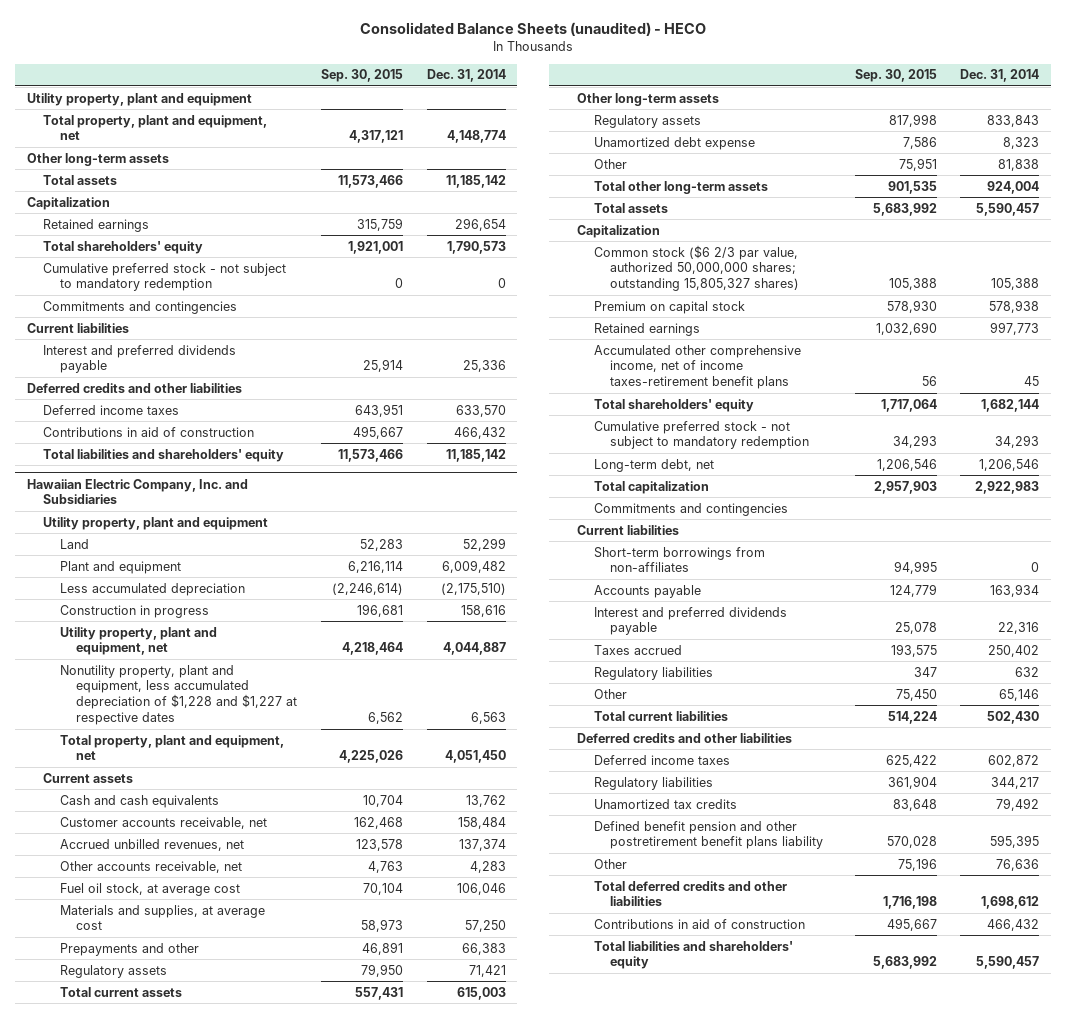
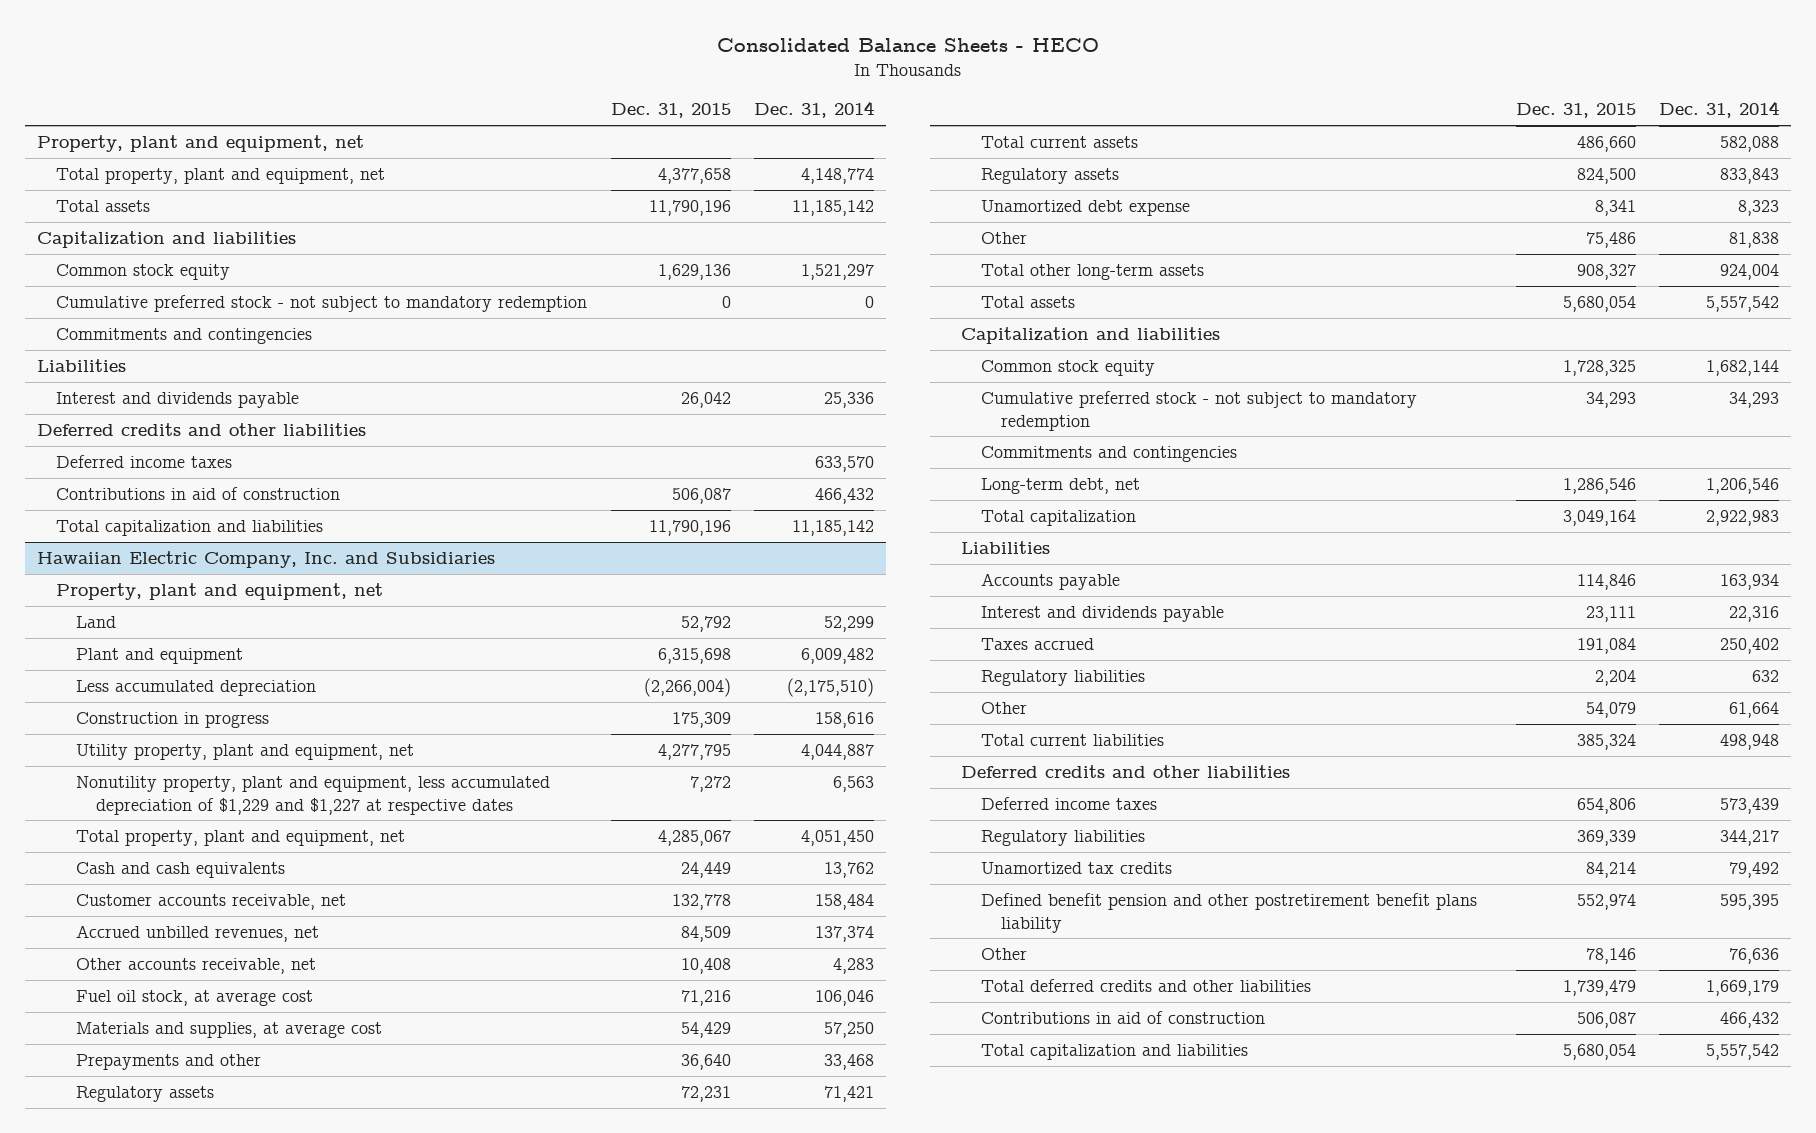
- Consolidated Balance Sheets (unaudited) - HECO
+ Consolidated Balance Sheets - HECO
- | Sep. 30, 2015 | Dec. 31, 2014
+ | Dec. 31, 2015 | Dec. 31, 2014
- Utility property, plant and equipment
+ Property, plant and equipment, net
- Other long-term assets
- Capitalization
- Retained earnings | 315,759 | 296,654
- Total shareholders' equity | 1,921,001 | 1,790,573
+ Capitalization and liabilities
+ Common stock equity | 1,629,136 | 1,521,297
- Current liabilities
- Interest and preferred dividends payable | 25,914 | 25,336
+ Liabilities
+ Interest and dividends payable | 26,042 | 25,336
- Total liabilities and shareholders' equity | 11,573,466 | 11,185,142
+ Total capitalization and liabilities | 11,790,196 | 11,185,142
@ Hawaiian Electric Company, Inc. and Subsidiaries
- Utility property, plant and equipment
+ Property, plant and equipment, net
- Nonutility property, plant and equipment, less accumulated depreciation of $1,228 and $1,227 at respective dates | 6,562 | 6,563
+ Nonutility property, plant and equipment, less accumulated depreciation of $1,229 and $1,227 at respective dates | 7,272 | 6,563
- Current assets
- Prepayments and other | 46,891 | 66,383
+ Prepayments and other | 36,640 | 33,468
- Total current assets | 557,431 | 615,003
- Other long-term assets
+ Total current assets | 486,660 | 582,088
- Total assets | 5,683,992 | 5,590,457
- Capitalization
- Common stock ($6 2/3 par value, authorized 50,000,000 shares; outstanding 15,805,327 shares) | 105,388 | 105,388
- Premium on capital stock | 578,930 | 578,938
- Retained earnings | 1,032,690 | 997,773
- Accumulated other comprehensive income, net of income taxes-retirement benefit plans | 56 | 45
- Total shareholders' equity | 1,717,064 | 1,682,144
+ Total assets | 5,680,054 | 5,557,542
+ Capitalization and liabilities
+ Common stock equity | 1,728,325 | 1,682,144
moved up: Commitments and contingencies
- Current liabilities
- Short-term borrowings from non-affiliates | 94,995 | 0
+ Liabilities
- Interest and preferred dividends payable | 25,078 | 22,316
+ Interest and dividends payable | 23,111 | 22,316
- Other | 75,450 | 65,146
- Total current liabilities | 514,224 | 502,430
+ Other | 54,079 | 61,664
+ Total current liabilities | 385,324 | 498,948
- Deferred income taxes | 625,422 | 602,872
+ Deferred income taxes | 654,806 | 573,439
- Total deferred credits and other liabilities | 1,716,198 | 1,698,612
+ Total deferred credits and other liabilities | 1,739,479 | 1,669,179
- Total liabilities and shareholders' equity | 5,683,992 | 5,590,457
+ Total capitalization and liabilities | 5,680,054 | 5,557,542

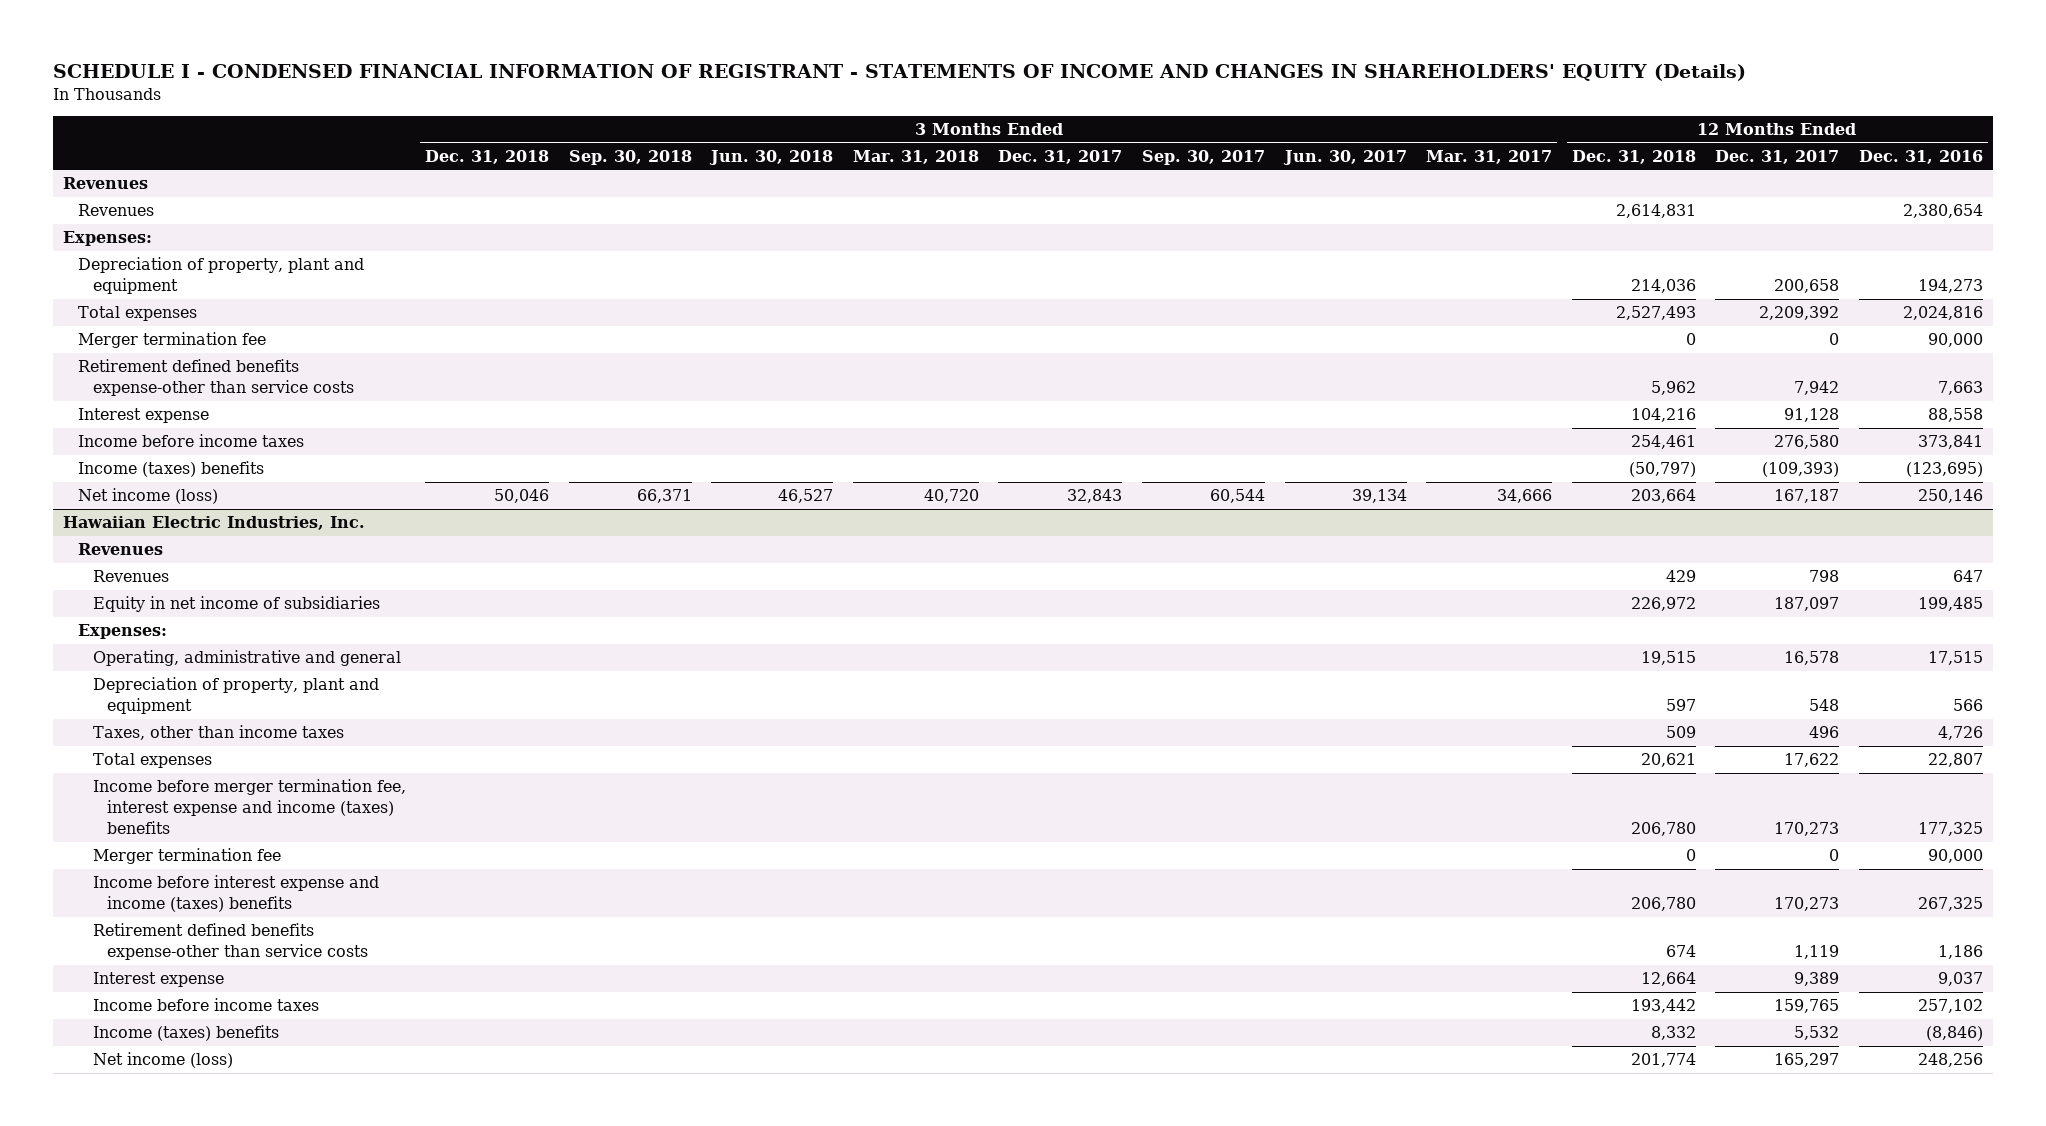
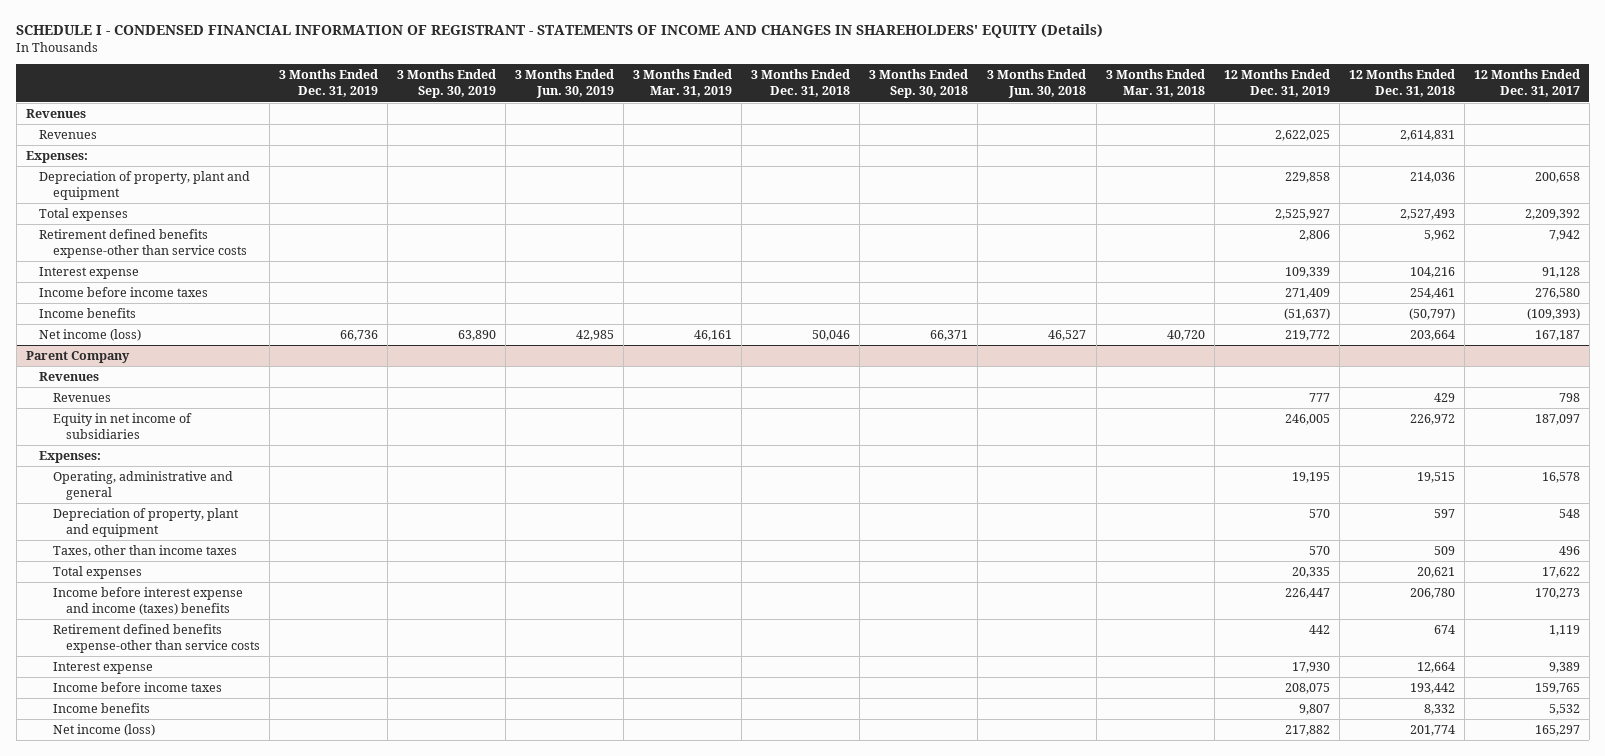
- | 3 Months Ended Dec. 31, 2018 | 3 Months Ended Sep. 30, 2018 | 3 Months Ended Jun. 30, 2018 | 3 Months Ended Mar. 31, 2018 | 3 Months Ended Dec. 31, 2017 | 3 Months Ended Sep. 30, 2017 | 3 Months Ended Jun. 30, 2017 | 3 Months Ended Mar. 31, 2017 | 12 Months Ended Dec. 31, 2018 | 12 Months Ended Dec. 31, 2017 | 12 Months Ended Dec. 31, 2016
+ | 3 Months Ended Dec. 31, 2019 | 3 Months Ended Sep. 30, 2019 | 3 Months Ended Jun. 30, 2019 | 3 Months Ended Mar. 31, 2019 | 3 Months Ended Dec. 31, 2018 | 3 Months Ended Sep. 30, 2018 | 3 Months Ended Jun. 30, 2018 | 3 Months Ended Mar. 31, 2018 | 12 Months Ended Dec. 31, 2019 | 12 Months Ended Dec. 31, 2018 | 12 Months Ended Dec. 31, 2017
- Merger termination fee | | | | | | | | | 0 | 0 | 90,000
- Income (taxes) benefits | | | | | | | | | (50,797) | (109,393) | (123,695)
+ Income benefits | | | | | | | | | (51,637) | (50,797) | (109,393)
- Hawaiian Electric Industries, Inc.
+ Parent Company
- Income before merger termination fee, interest expense and income (taxes) benefits | | | | | | | | | 206,780 | 170,273 | 177,325
- Merger termination fee | | | | | | | | | 0 | 0 | 90,000
- Income (taxes) benefits | | | | | | | | | 8,332 | 5,532 | (8,846)
+ Income benefits | | | | | | | | | 9,807 | 8,332 | 5,532

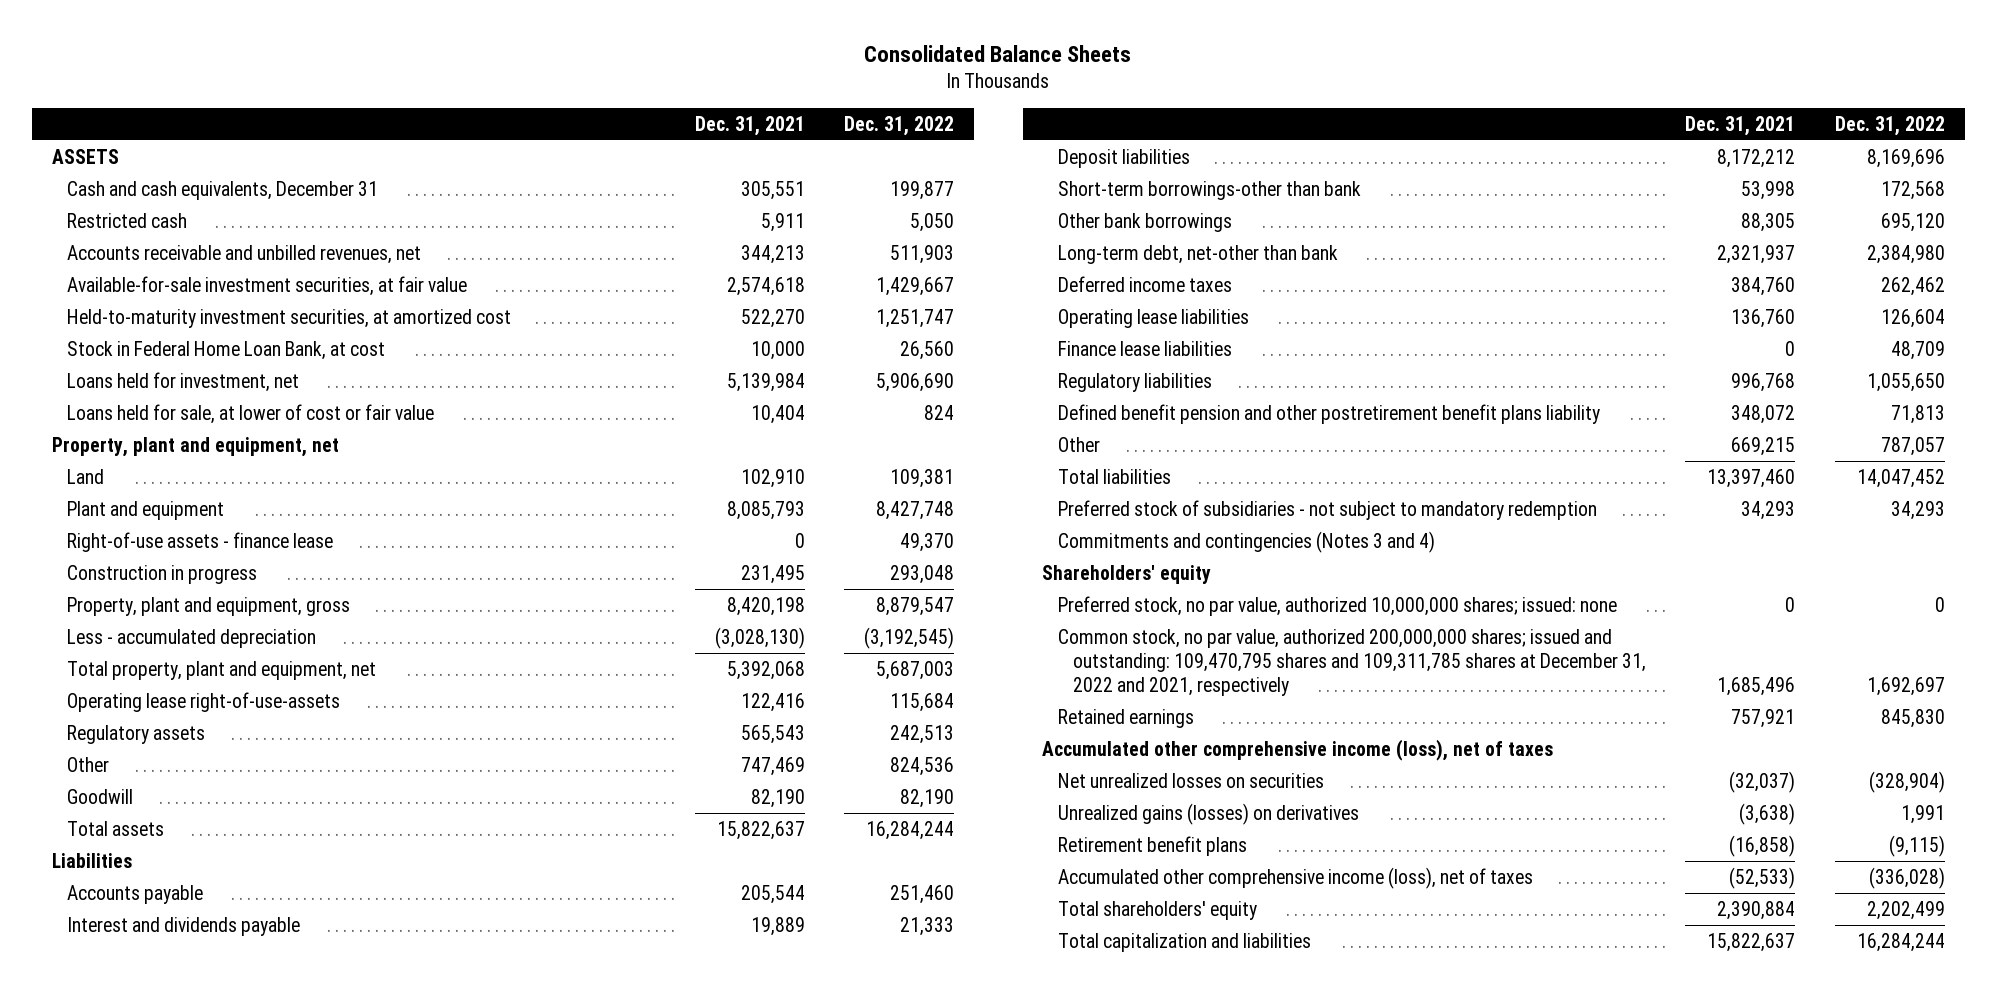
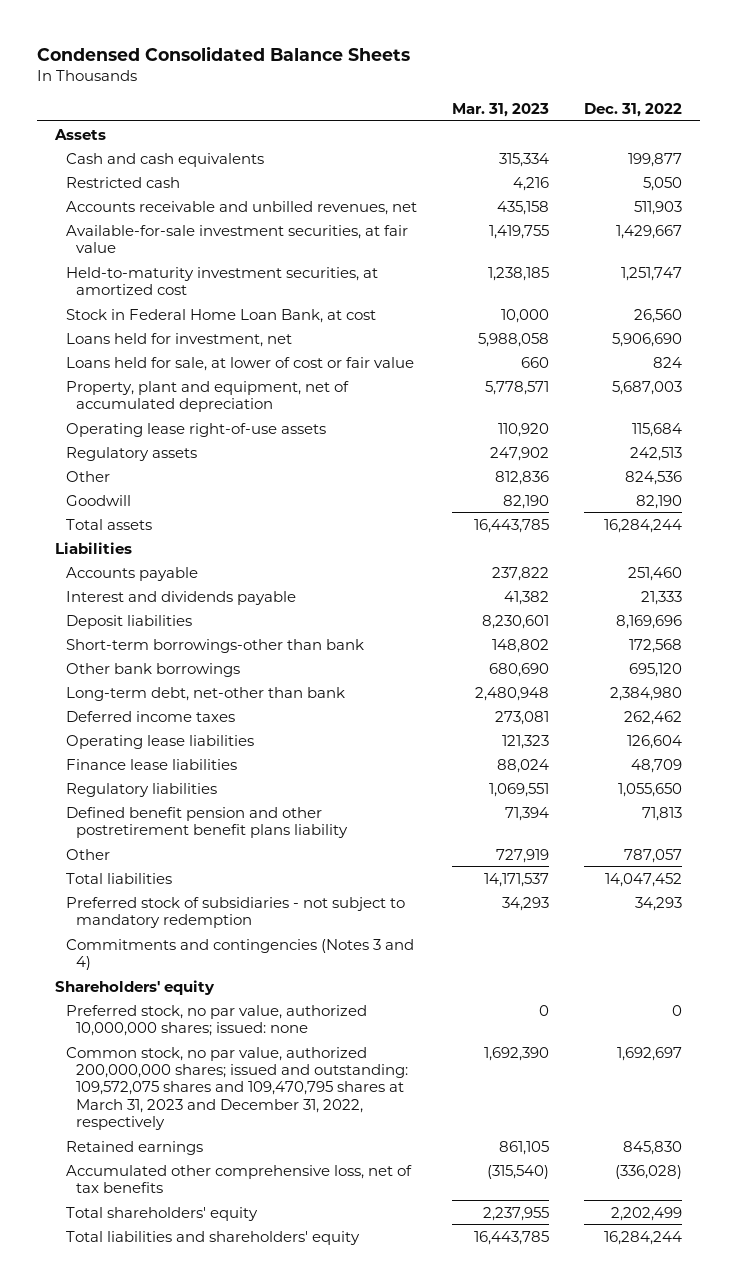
- Consolidated Balance Sheets
+ Condensed Consolidated Balance Sheets
- | Dec. 31, 2021 | Dec. 31, 2022
+ | Mar. 31, 2023 | Dec. 31, 2022
- ASSETS
- Cash and cash equivalents, December 31 | 305,551 | 199,877
+ Assets
+ Cash and cash equivalents | 315,334 | 199,877
- Property, plant and equipment, net
- Land | 102,910 | 109,381
- Plant and equipment | 8,085,793 | 8,427,748
- Right-of-use assets - finance lease | 0 | 49,370
- Construction in progress | 231,495 | 293,048
- Property, plant and equipment, gross | 8,420,198 | 8,879,547
- Less - accumulated depreciation | (3,028,130) | (3,192,545)
- Total property, plant and equipment, net | 5,392,068 | 5,687,003
- Operating lease right-of-use-assets | 122,416 | 115,684
+ Property, plant and equipment, net of accumulated depreciation | 5,778,571 | 5,687,003
+ Operating lease right-of-use assets | 110,920 | 115,684
- Common stock, no par value, authorized 200,000,000 shares; issued and outstanding: 109,470,795 shares and 109,311,785 shares at December 31, 2022 and 2021, respectively | 1,685,496 | 1,692,697
+ Common stock, no par value, authorized 200,000,000 shares; issued and outstanding: 109,572,075 shares and 109,470,795 shares at March 31, 2023 and December 31, 2022, respectively | 1,692,390 | 1,692,697
- Accumulated other comprehensive income (loss), net of taxes
- Net unrealized losses on securities | (32,037) | (328,904)
- Unrealized gains (losses) on derivatives | (3,638) | 1,991
- Retirement benefit plans | (16,858) | (9,115)
- Accumulated other comprehensive income (loss), net of taxes | (52,533) | (336,028)
+ Accumulated other comprehensive loss, net of tax benefits | (315,540) | (336,028)
- Total capitalization and liabilities | 15,822,637 | 16,284,244
+ Total liabilities and shareholders' equity | 16,443,785 | 16,284,244

